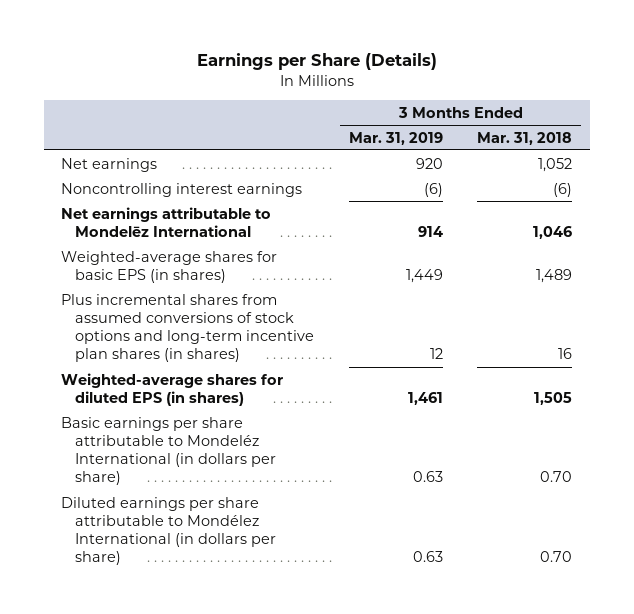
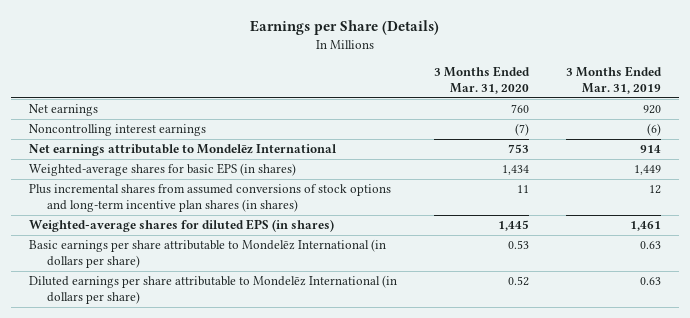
- | 3 Months Ended Mar. 31, 2019 | 3 Months Ended Mar. 31, 2018
+ | 3 Months Ended Mar. 31, 2020 | 3 Months Ended Mar. 31, 2019
- Basic earnings per share attributable to Mondeléz International (in dollars per share) | 0.63 | 0.70
- Diluted earnings per share attributable to Mondélez International (in dollars per share) | 0.63 | 0.70
+ Basic earnings per share attributable to Mondelēz International (in dollars per share) | 0.53 | 0.63
+ Diluted earnings per share attributable to Mondelēz International (in dollars per share) | 0.52 | 0.63

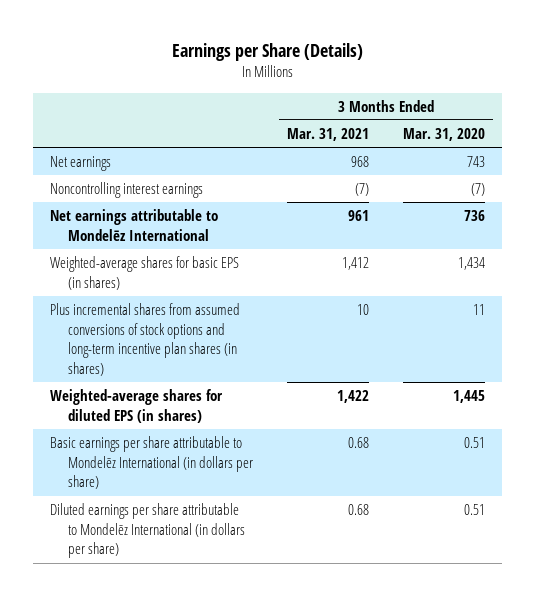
- | 3 Months Ended Mar. 31, 2020 | 3 Months Ended Mar. 31, 2019
+ | 3 Months Ended Mar. 31, 2021 | 3 Months Ended Mar. 31, 2020
- Net earnings | 760 | 920
+ Net earnings | 968 | 743
- Net earnings attributable to Mondelēz International | 753 | 914
+ Net earnings attributable to Mondelēz International | 961 | 736
- Basic earnings per share attributable to Mondelēz International (in dollars per share) | 0.53 | 0.63
- Diluted earnings per share attributable to Mondelēz International (in dollars per share) | 0.52 | 0.63
+ Basic earnings per share attributable to Mondelēz International (in dollars per share) | 0.68 | 0.51
+ Diluted earnings per share attributable to Mondelēz International (in dollars per share) | 0.68 | 0.51

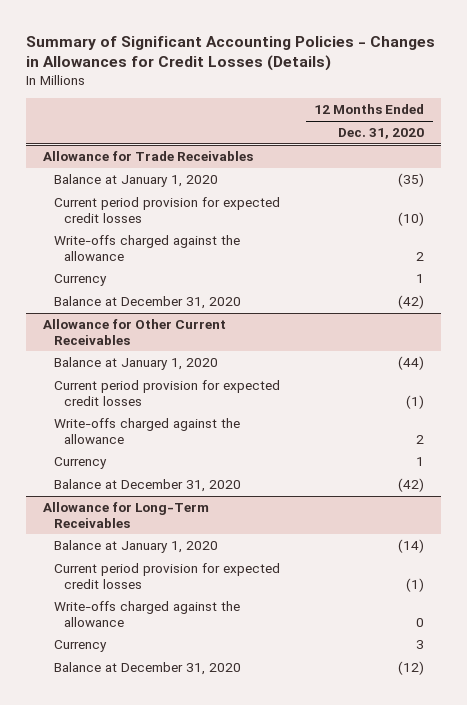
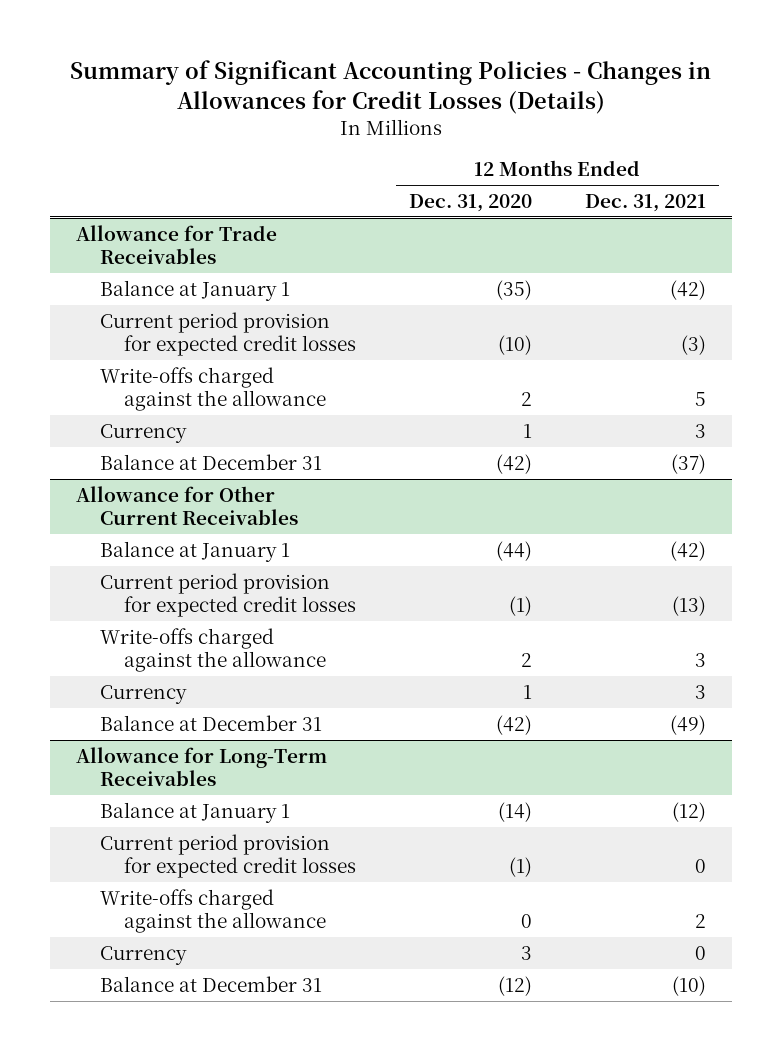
- | 12 Months Ended Dec. 31, 2020
+ | 12 Months Ended Dec. 31, 2020 | 12 Months Ended Dec. 31, 2021
@ Allowance for Trade Receivables
- Balance at January 1, 2020 | (35)
+ Balance at January 1 | (35) | (42)
- Balance at December 31, 2020 | (42)
+ Balance at December 31 | (42) | (37)
@ Allowance for Other Current Receivables
- Balance at January 1, 2020 | (44)
+ Balance at January 1 | (44) | (42)
- Balance at December 31, 2020 | (42)
+ Balance at December 31 | (42) | (49)
@ Allowance for Long-Term Receivables
- Balance at January 1, 2020 | (14)
+ Balance at January 1 | (14) | (12)
- Balance at December 31, 2020 | (12)
+ Balance at December 31 | (12) | (10)

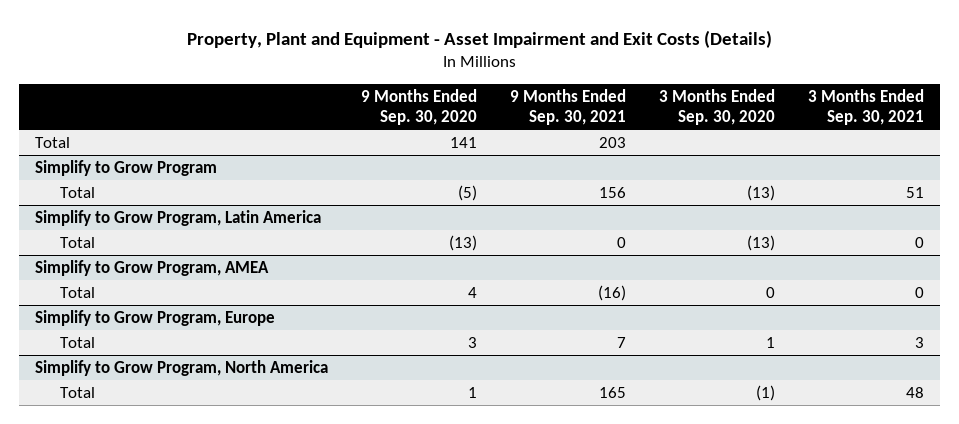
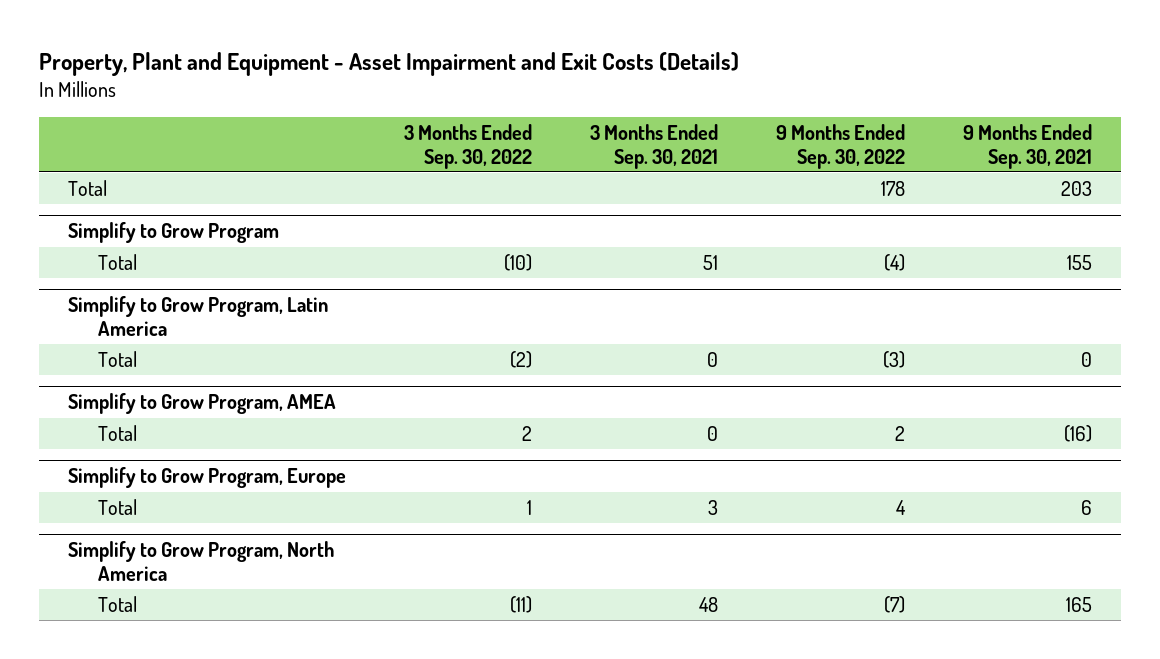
- | 9 Months Ended Sep. 30, 2020 | 9 Months Ended Sep. 30, 2021 | 3 Months Ended Sep. 30, 2020 | 3 Months Ended Sep. 30, 2021
+ | 3 Months Ended Sep. 30, 2022 | 3 Months Ended Sep. 30, 2021 | 9 Months Ended Sep. 30, 2022 | 9 Months Ended Sep. 30, 2021
@ Simplify to Grow Program
- Total | (5) | 156 | (13) | 51
+ Total | (10) | 51 | (4) | 155
@ Simplify to Grow Program, Europe
- Total | 3 | 7 | 1 | 3
+ Total | 1 | 3 | 4 | 6

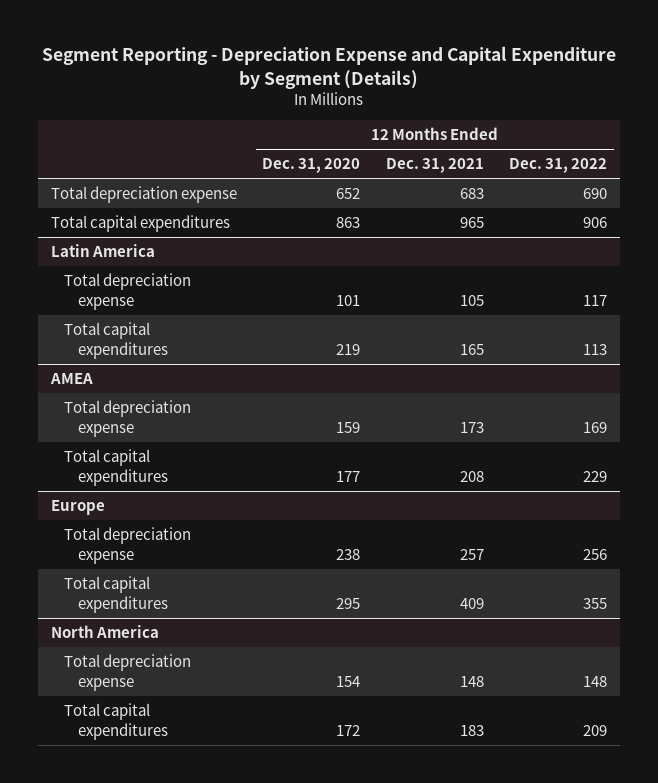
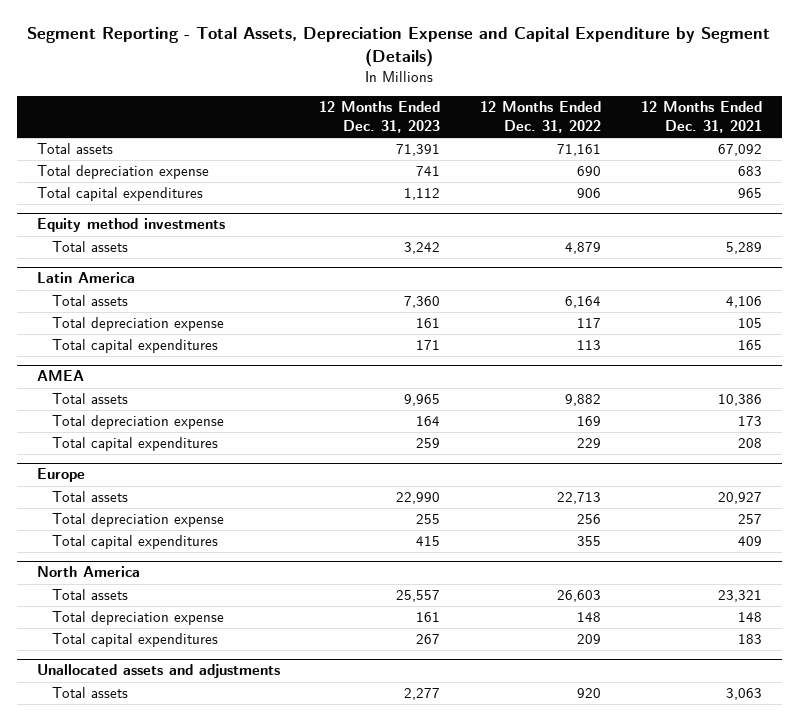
- Segment Reporting - Depreciation Expense and Capital Expenditure by Segment (Details)
+ Segment Reporting - Total Assets, Depreciation Expense and Capital Expenditure by Segment (Details)
- | 12 Months Ended Dec. 31, 2020 | 12 Months Ended Dec. 31, 2021 | 12 Months Ended Dec. 31, 2022
+ | 12 Months Ended Dec. 31, 2023 | 12 Months Ended Dec. 31, 2022 | 12 Months Ended Dec. 31, 2021
+ Total assets | 71,391 | 71,161 | 67,092
+ Equity method investments
+ Total assets | 3,242 | 4,879 | 5,289
@ Latin America
+ Total assets | 7,360 | 6,164 | 4,106
@ AMEA
+ Total assets | 9,965 | 9,882 | 10,386
@ Europe
+ Total assets | 22,990 | 22,713 | 20,927
@ North America
+ Total assets | 25,557 | 26,603 | 23,321
+ Unallocated assets and adjustments
+ Total assets | 2,277 | 920 | 3,063

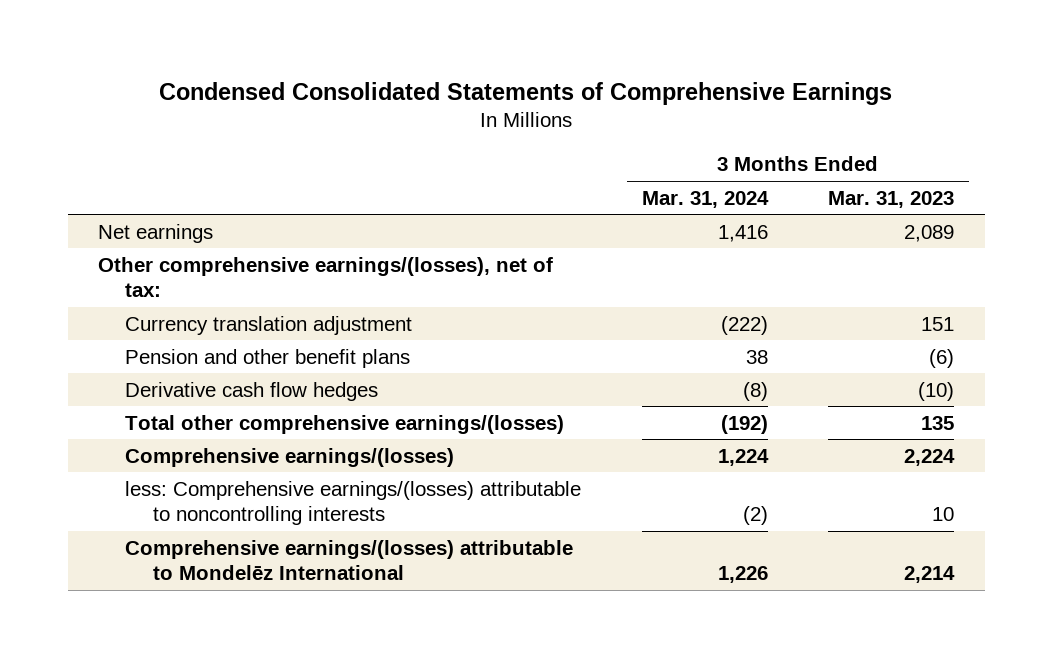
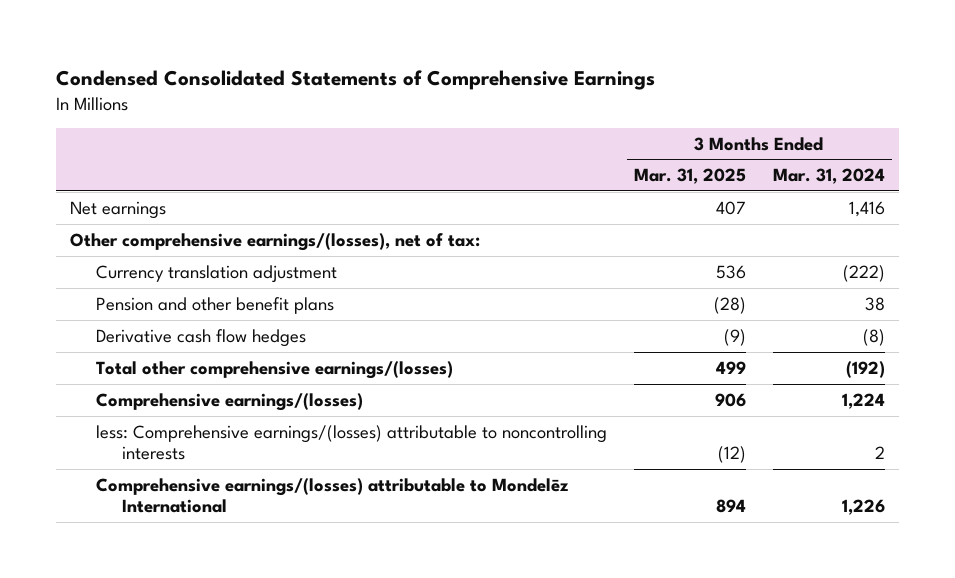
- | 3 Months Ended Mar. 31, 2024 | 3 Months Ended Mar. 31, 2023
+ | 3 Months Ended Mar. 31, 2025 | 3 Months Ended Mar. 31, 2024
- less: Comprehensive earnings/(losses) attributable to noncontrolling interests | (2) | 10
+ less: Comprehensive earnings/(losses) attributable to noncontrolling interests | (12) | 2

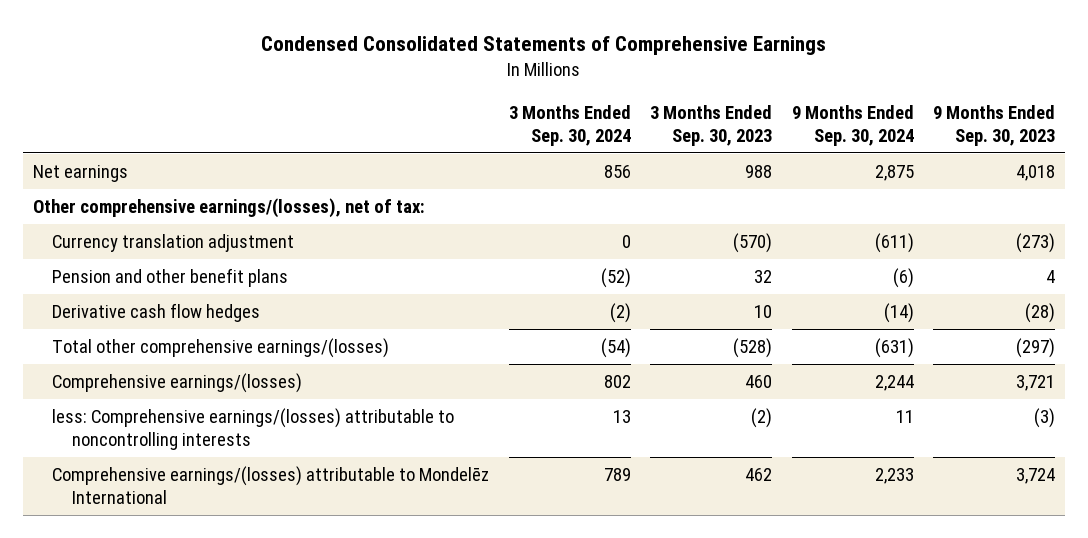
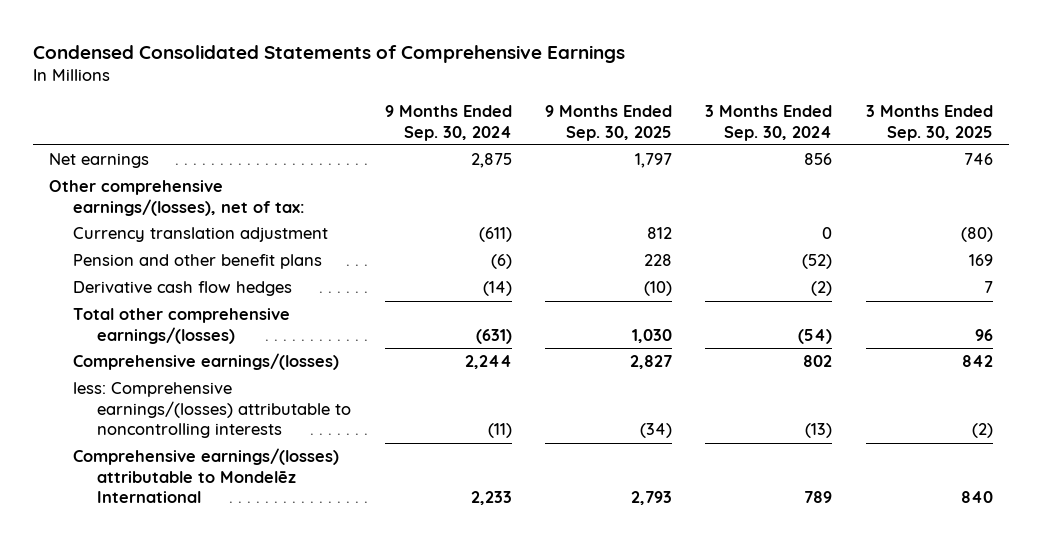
- | 3 Months Ended Sep. 30, 2024 | 3 Months Ended Sep. 30, 2023 | 9 Months Ended Sep. 30, 2024 | 9 Months Ended Sep. 30, 2023
+ | 9 Months Ended Sep. 30, 2024 | 9 Months Ended Sep. 30, 2025 | 3 Months Ended Sep. 30, 2024 | 3 Months Ended Sep. 30, 2025
- less: Comprehensive earnings/(losses) attributable to noncontrolling interests | 13 | (2) | 11 | (3)
+ less: Comprehensive earnings/(losses) attributable to noncontrolling interests | (11) | (34) | (13) | (2)

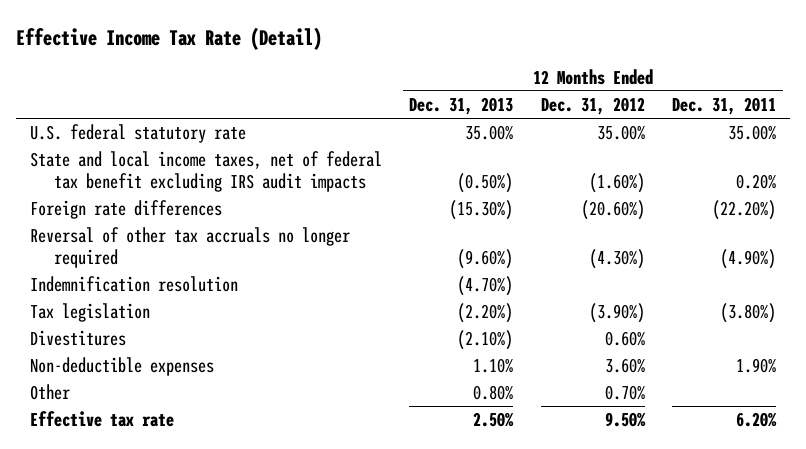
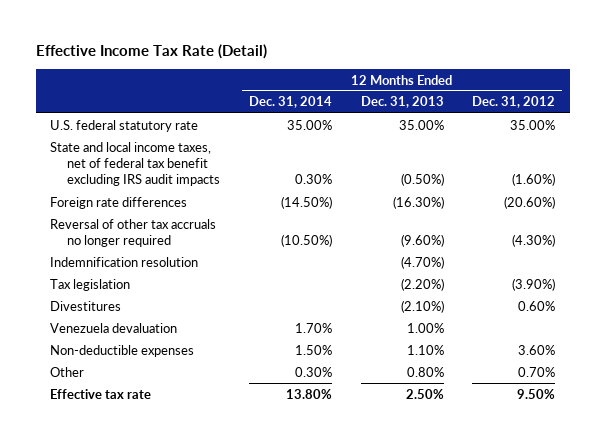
- | 12 Months Ended Dec. 31, 2013 | 12 Months Ended Dec. 31, 2012 | 12 Months Ended Dec. 31, 2011
+ | 12 Months Ended Dec. 31, 2014 | 12 Months Ended Dec. 31, 2013 | 12 Months Ended Dec. 31, 2012
- Foreign rate differences | (15.30%) | (20.60%) | (22.20%)
+ Foreign rate differences | (14.50%) | (16.30%) | (20.60%)
+ Venezuela devaluation | 1.70% | 1.00% |

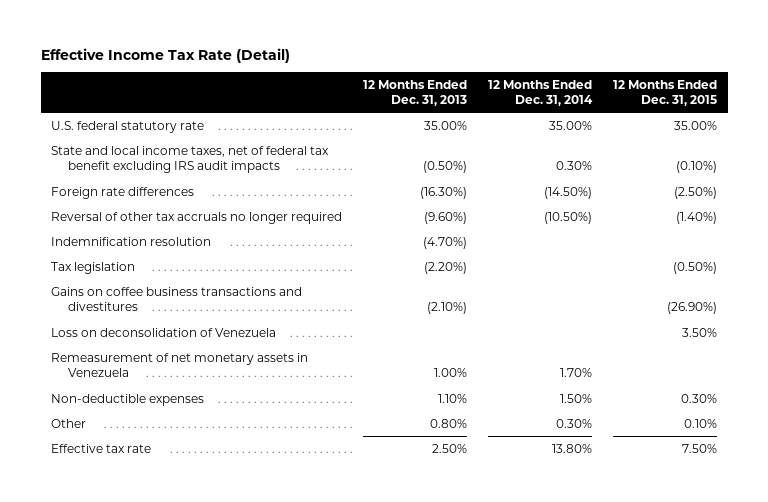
- | 12 Months Ended Dec. 31, 2014 | 12 Months Ended Dec. 31, 2013 | 12 Months Ended Dec. 31, 2012
+ | 12 Months Ended Dec. 31, 2013 | 12 Months Ended Dec. 31, 2014 | 12 Months Ended Dec. 31, 2015
- Divestitures | | (2.10%) | 0.60%
- Venezuela devaluation | 1.70% | 1.00% |
+ Gains on coffee business transactions and divestitures | (2.10%) | | (26.90%)
+ Loss on deconsolidation of Venezuela | | | 3.50%
+ Remeasurement of net monetary assets in Venezuela | 1.00% | 1.70% |

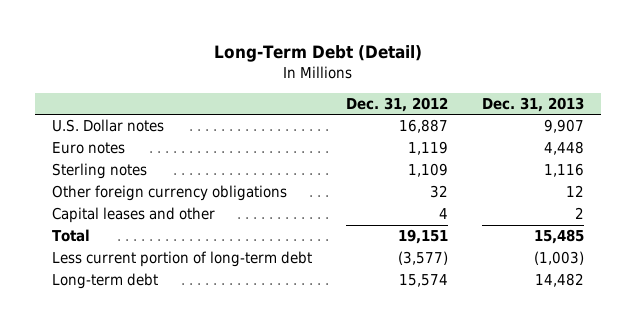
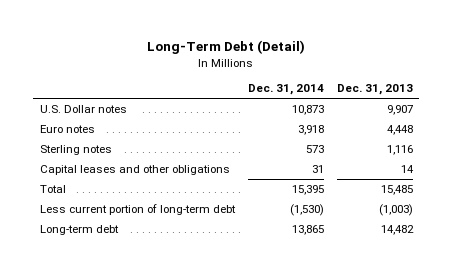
- | Dec. 31, 2012 | Dec. 31, 2013
+ | Dec. 31, 2014 | Dec. 31, 2013
- Other foreign currency obligations | 32 | 12
- Capital leases and other | 4 | 2
+ Capital leases and other obligations | 31 | 14

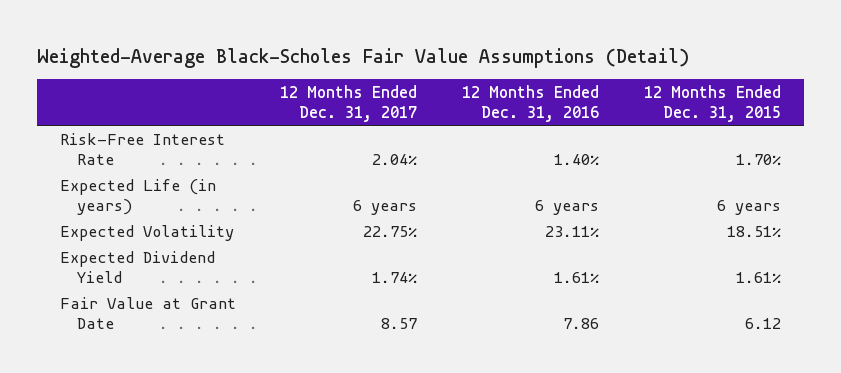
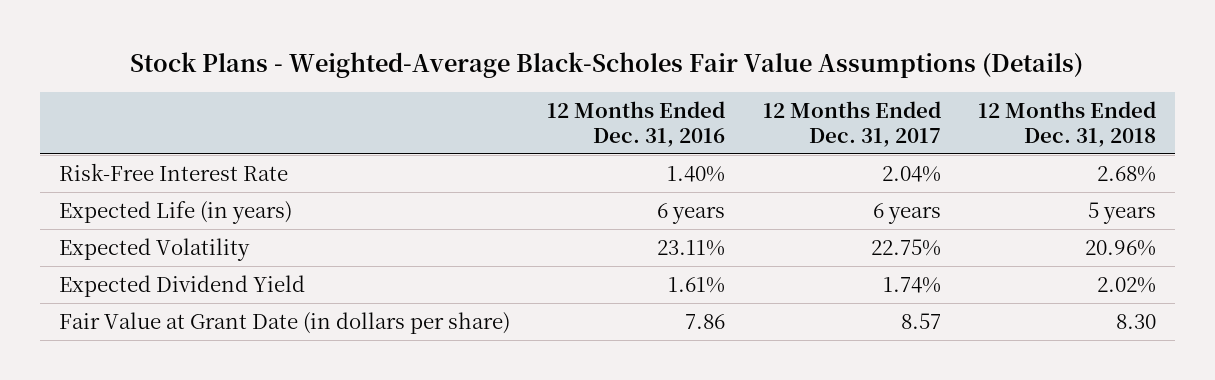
- Weighted-Average Black-Scholes Fair Value Assumptions (Detail)
+ Stock Plans - Weighted-Average Black-Scholes Fair Value Assumptions (Details)
- | 12 Months Ended Dec. 31, 2017 | 12 Months Ended Dec. 31, 2016 | 12 Months Ended Dec. 31, 2015
+ | 12 Months Ended Dec. 31, 2016 | 12 Months Ended Dec. 31, 2017 | 12 Months Ended Dec. 31, 2018
- Fair Value at Grant Date | 8.57 | 7.86 | 6.12
+ Fair Value at Grant Date (in dollars per share) | 7.86 | 8.57 | 8.30

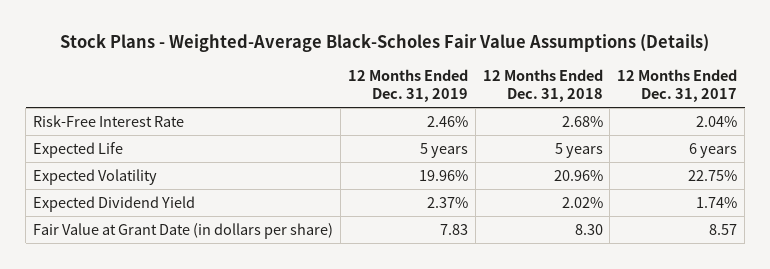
- | 12 Months Ended Dec. 31, 2016 | 12 Months Ended Dec. 31, 2017 | 12 Months Ended Dec. 31, 2018
+ | 12 Months Ended Dec. 31, 2019 | 12 Months Ended Dec. 31, 2018 | 12 Months Ended Dec. 31, 2017
- Expected Life (in years) | 6 years | 6 years | 5 years
+ Expected Life | 5 years | 5 years | 6 years

